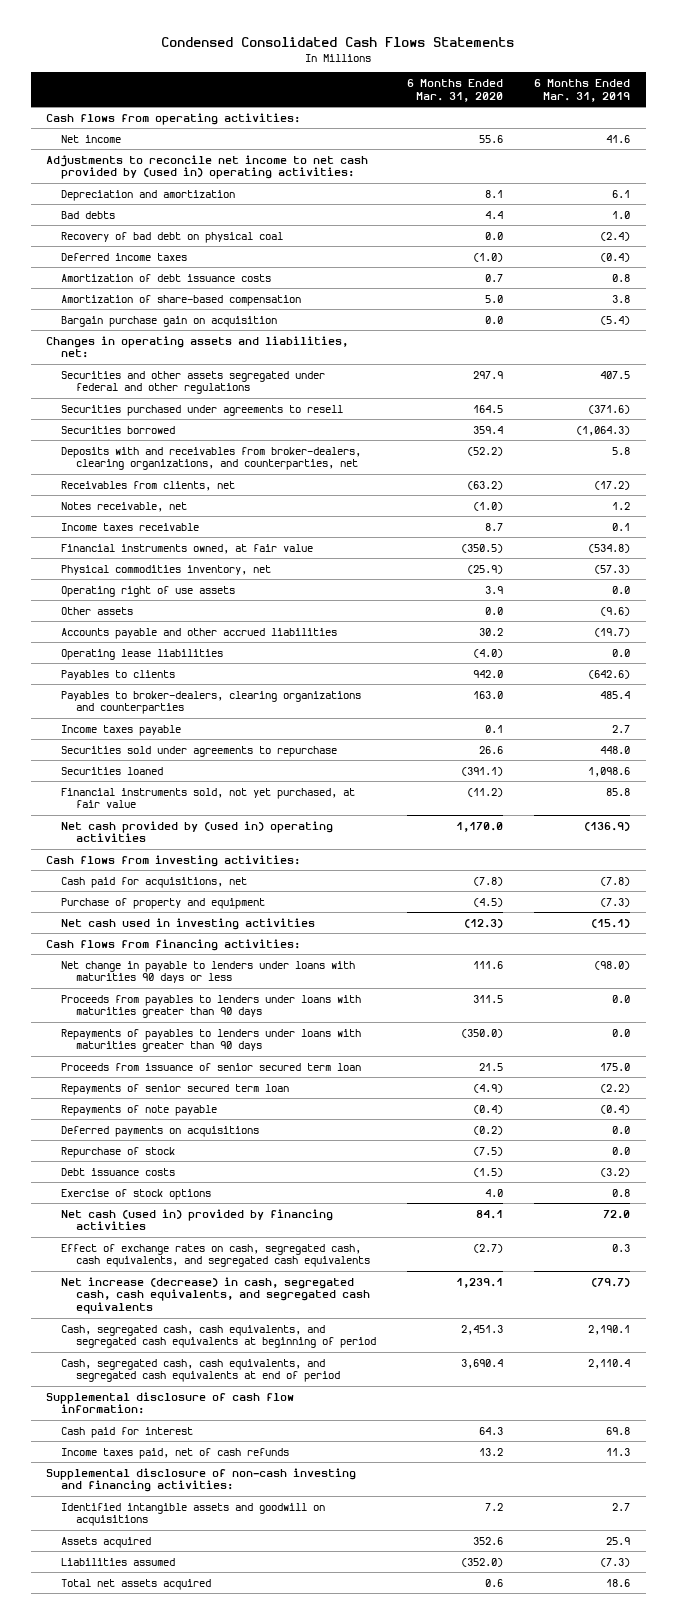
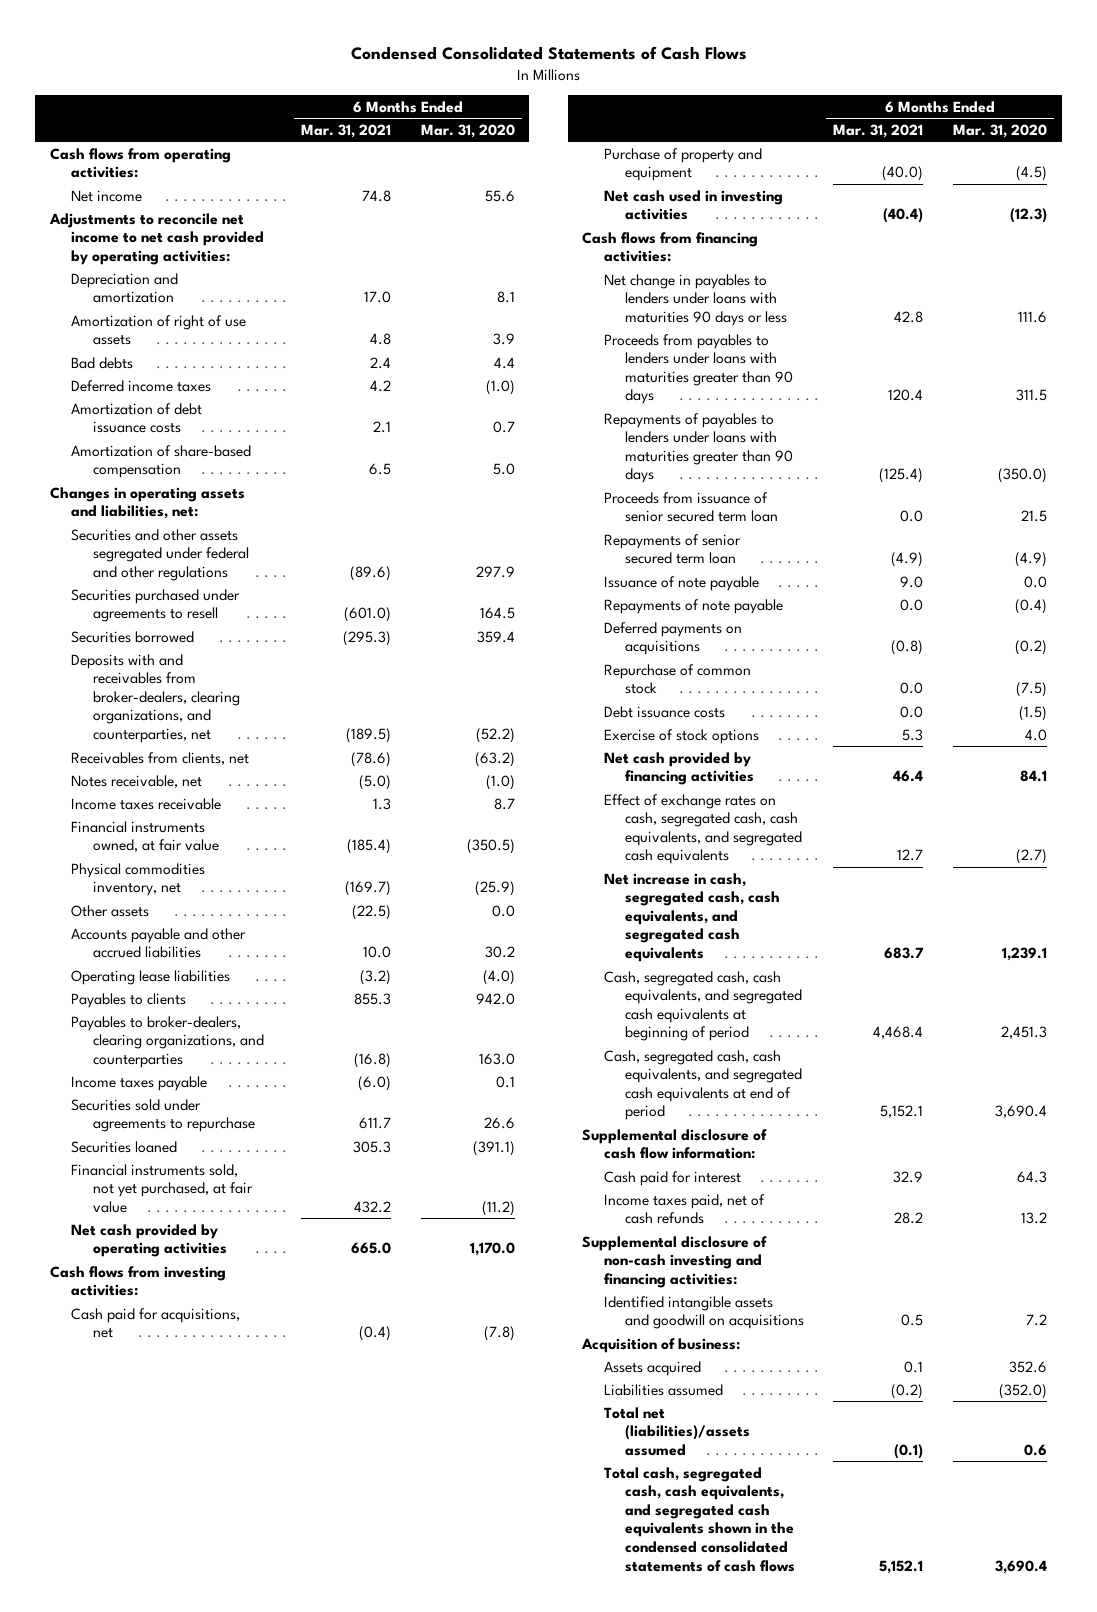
- Condensed Consolidated Cash Flows Statements
+ Condensed Consolidated Statements of Cash Flows
- | 6 Months Ended Mar. 31, 2020 | 6 Months Ended Mar. 31, 2019
+ | 6 Months Ended Mar. 31, 2021 | 6 Months Ended Mar. 31, 2020
- Adjustments to reconcile net income to net cash provided by (used in) operating activities:
+ Adjustments to reconcile net income to net cash provided by operating activities:
+ Amortization of right of use assets | 4.8 | 3.9
- Recovery of bad debt on physical coal | 0.0 | (2.4)
- Bargain purchase gain on acquisition | 0.0 | (5.4)
- Operating right of use assets | 3.9 | 0.0
- Payables to broker-dealers, clearing organizations and counterparties | 163.0 | 485.4
+ Payables to broker-dealers, clearing organizations, and counterparties | (16.8) | 163.0
- Net cash provided by (used in) operating activities | 1,170.0 | (136.9)
+ Net cash provided by operating activities | 665.0 | 1,170.0
- Net change in payable to lenders under loans with maturities 90 days or less | 111.6 | (98.0)
+ Net change in payables to lenders under loans with maturities 90 days or less | 42.8 | 111.6
+ Issuance of note payable | 9.0 | 0.0
- Repurchase of stock | (7.5) | 0.0
+ Repurchase of common stock | 0.0 | (7.5)
- Net cash (used in) provided by financing activities | 84.1 | 72.0
+ Net cash provided by financing activities | 46.4 | 84.1
- Net increase (decrease) in cash, segregated cash, cash equivalents, and segregated cash equivalents | 1,239.1 | (79.7)
+ Net increase in cash, segregated cash, cash equivalents, and segregated cash equivalents | 683.7 | 1,239.1
+ Acquisition of business:
- Total net assets acquired | 0.6 | 18.6
+ Total net (liabilities)/assets assumed | (0.1) | 0.6
+ Total cash, segregated cash, cash equivalents, and segregated cash equivalents shown in the condensed consolidated statements of cash flows | 5,152.1 | 3,690.4

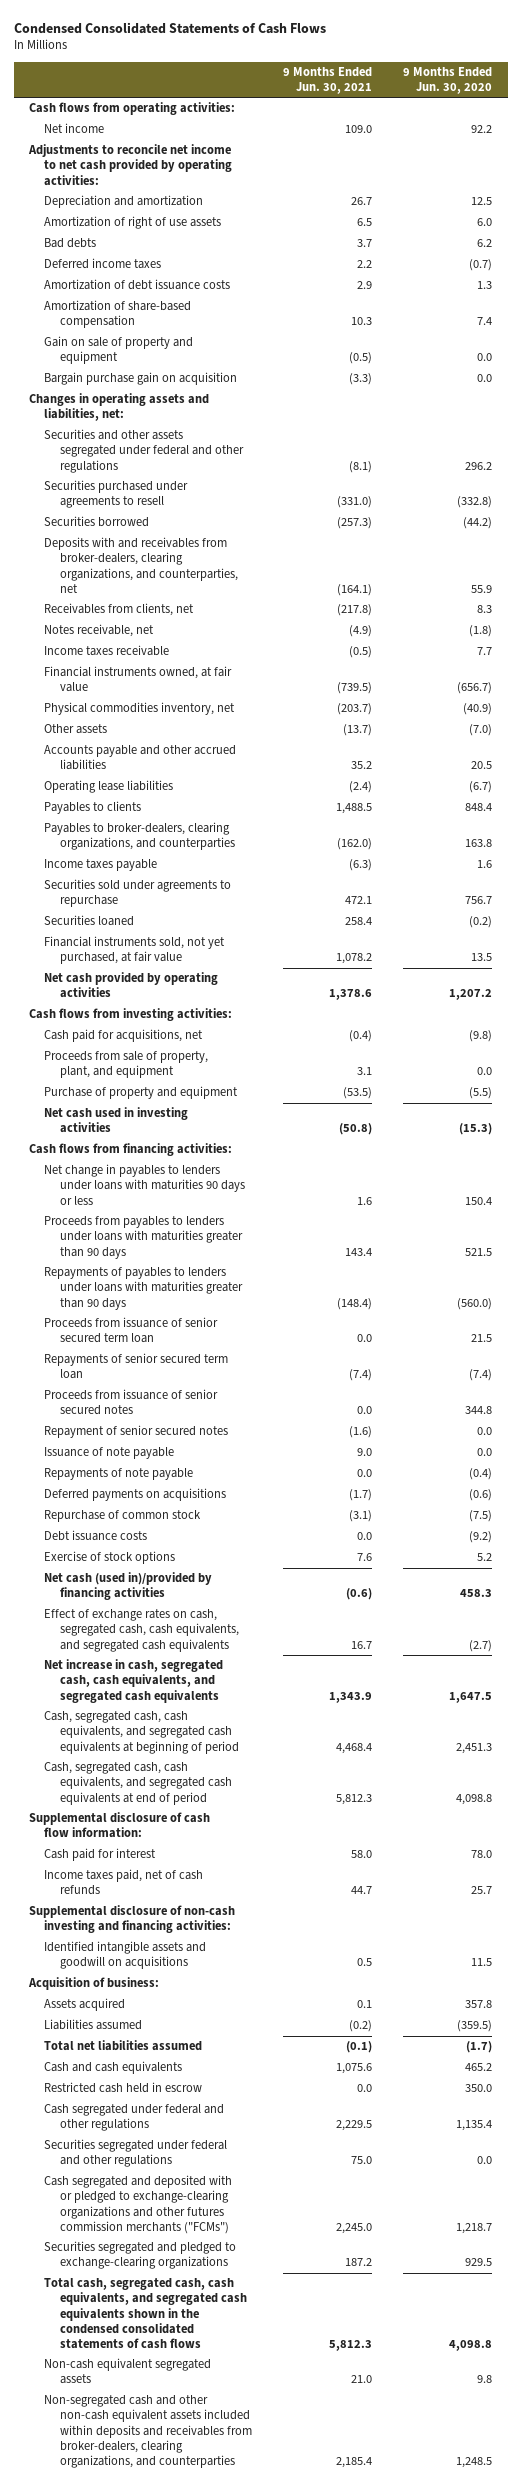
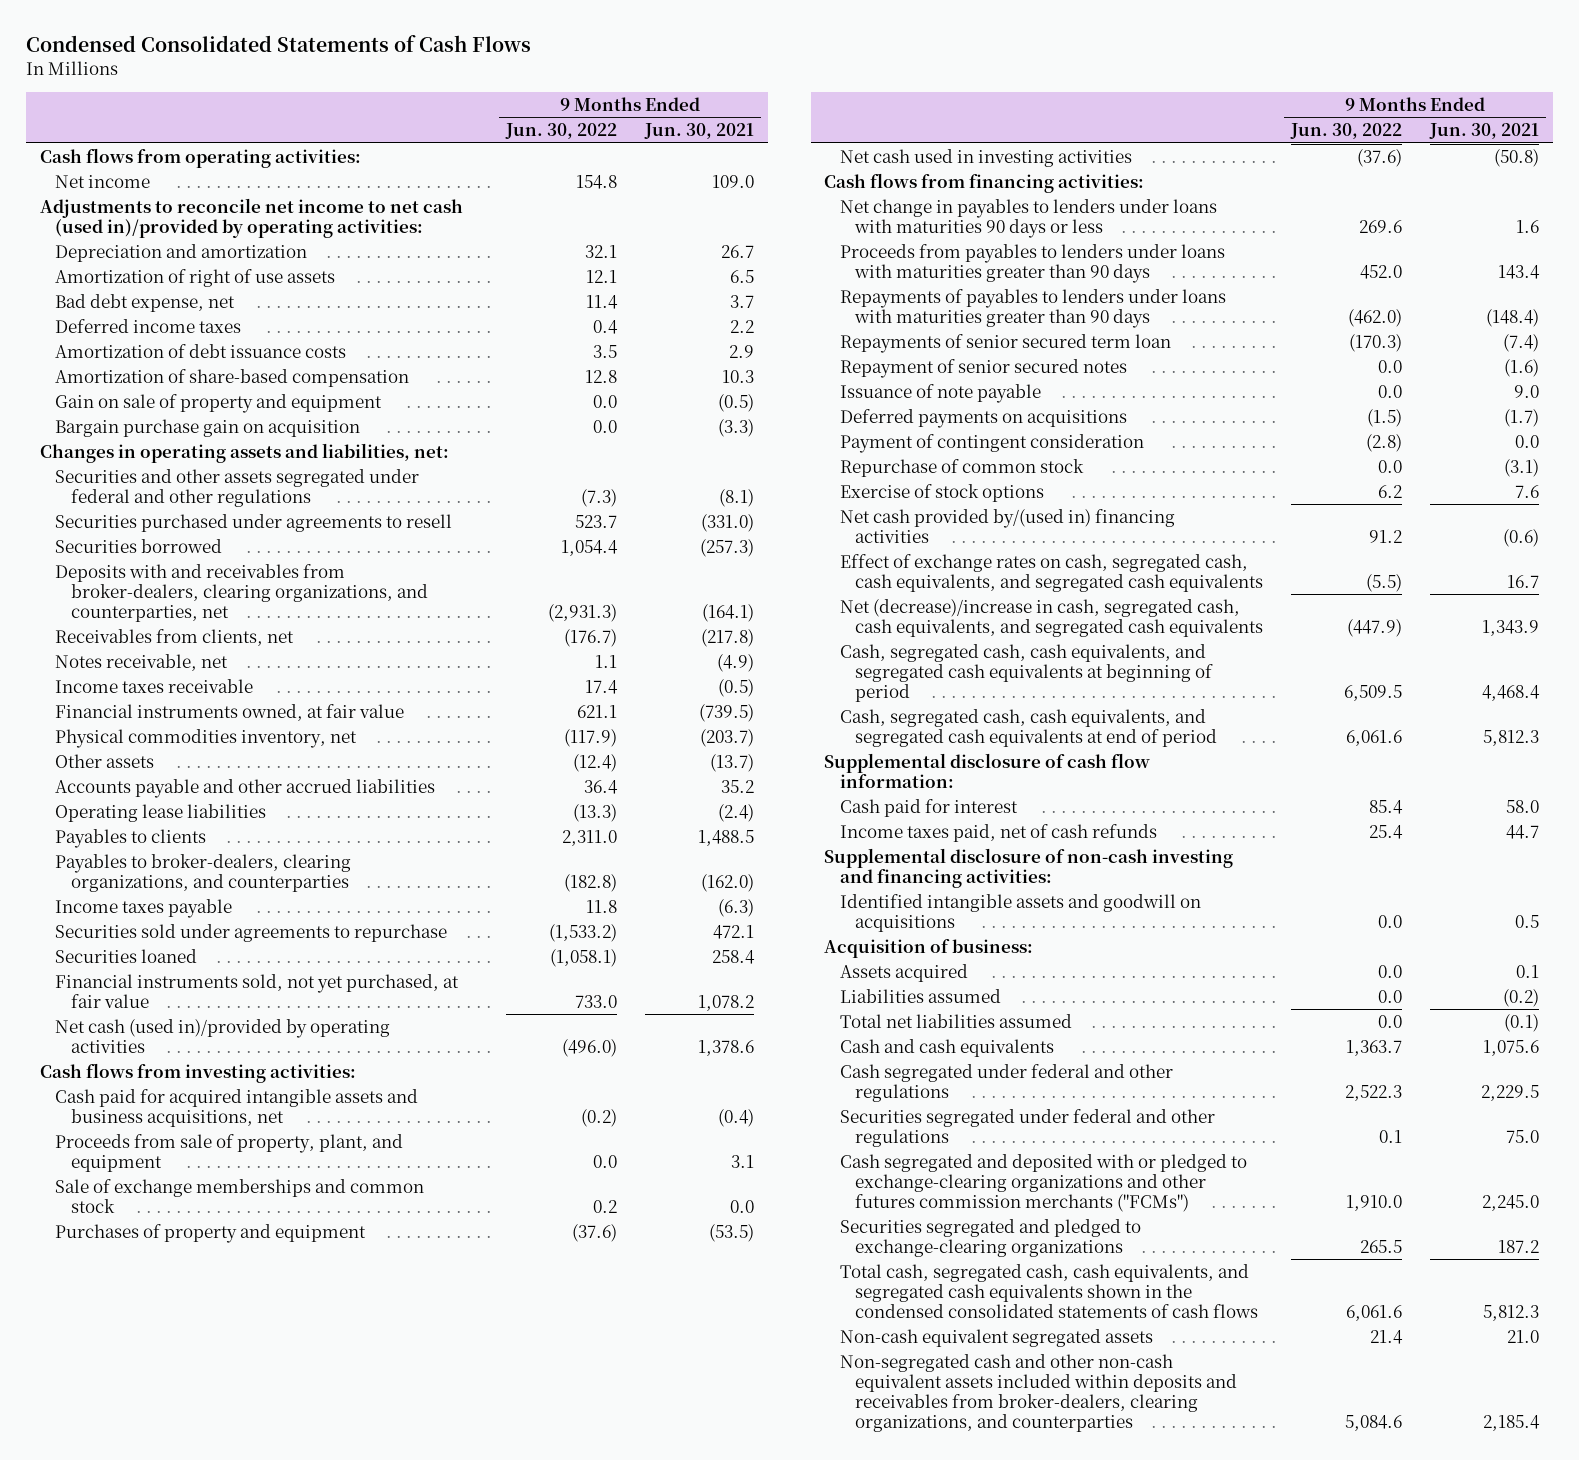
- | 9 Months Ended Jun. 30, 2021 | 9 Months Ended Jun. 30, 2020
+ | 9 Months Ended Jun. 30, 2022 | 9 Months Ended Jun. 30, 2021
- Adjustments to reconcile net income to net cash provided by operating activities:
+ Adjustments to reconcile net income to net cash (used in)/provided by operating activities:
- Bad debts | 3.7 | 6.2
+ Bad debt expense, net | 11.4 | 3.7
- Net cash provided by operating activities | 1,378.6 | 1,207.2
+ Net cash (used in)/provided by operating activities | (496.0) | 1,378.6
- Cash paid for acquisitions, net | (0.4) | (9.8)
+ Cash paid for acquired intangible assets and business acquisitions, net | (0.2) | (0.4)
- Purchase of property and equipment | (53.5) | (5.5)
+ Sale of exchange memberships and common stock | 0.2 | 0.0
+ Purchases of property and equipment | (37.6) | (53.5)
- Proceeds from issuance of senior secured term loan | 0.0 | 21.5
- Proceeds from issuance of senior secured notes | 0.0 | 344.8
- Repayments of note payable | 0.0 | (0.4)
+ Payment of contingent consideration | (2.8) | 0.0
- Debt issuance costs | 0.0 | (9.2)
- Net cash (used in)/provided by financing activities | (0.6) | 458.3
+ Net cash provided by/(used in) financing activities | 91.2 | (0.6)
- Net increase in cash, segregated cash, cash equivalents, and segregated cash equivalents | 1,343.9 | 1,647.5
+ Net (decrease)/increase in cash, segregated cash, cash equivalents, and segregated cash equivalents | (447.9) | 1,343.9
- Restricted cash held in escrow | 0.0 | 350.0

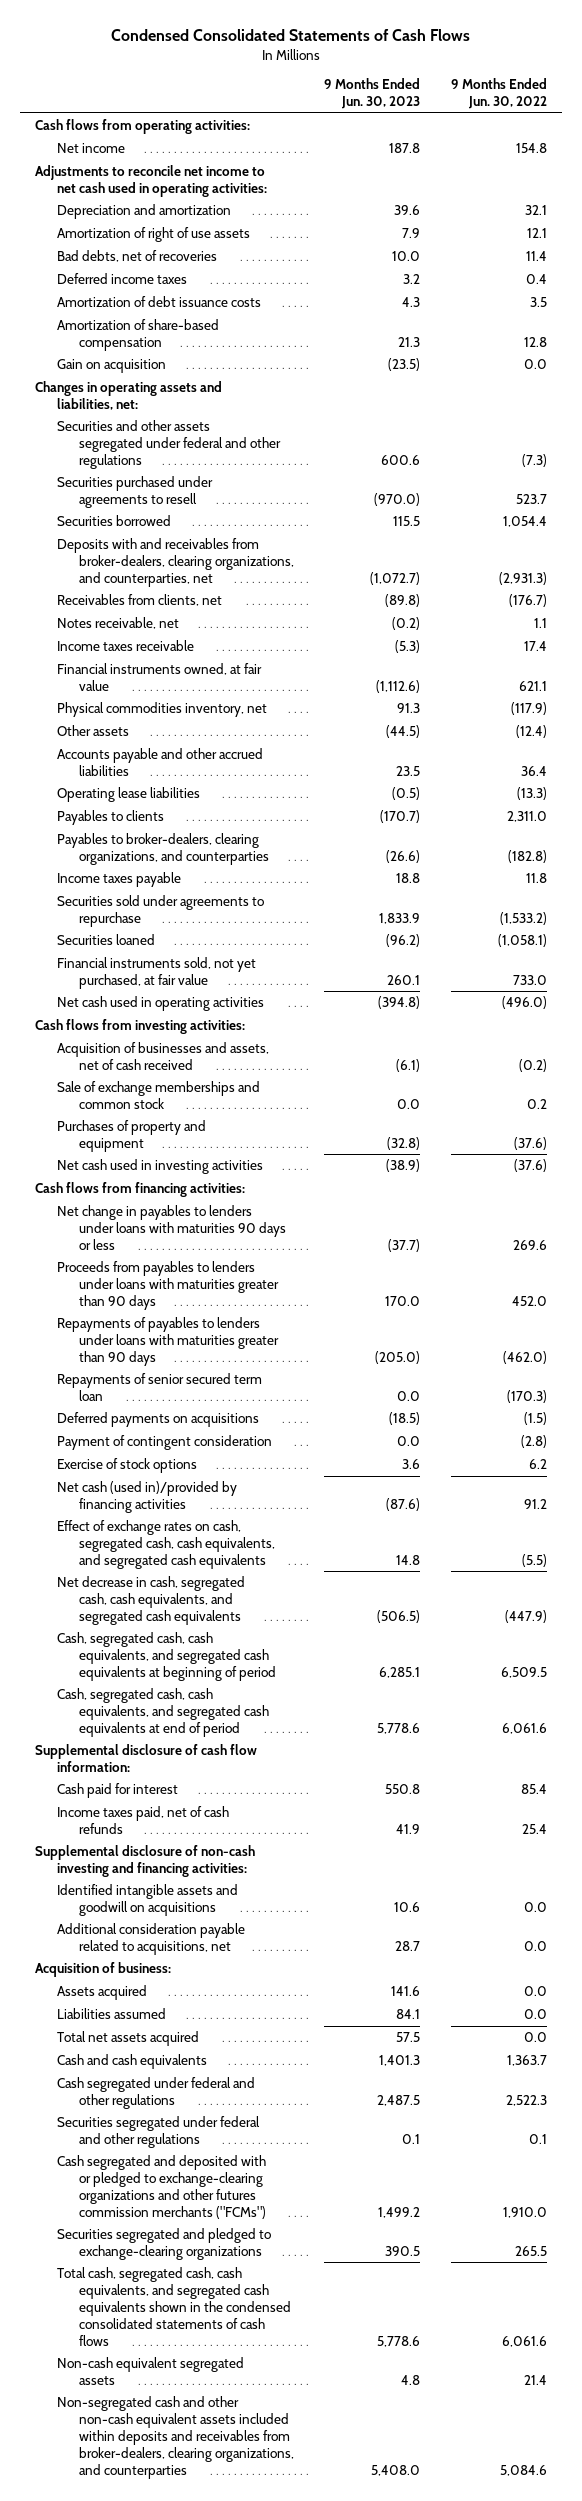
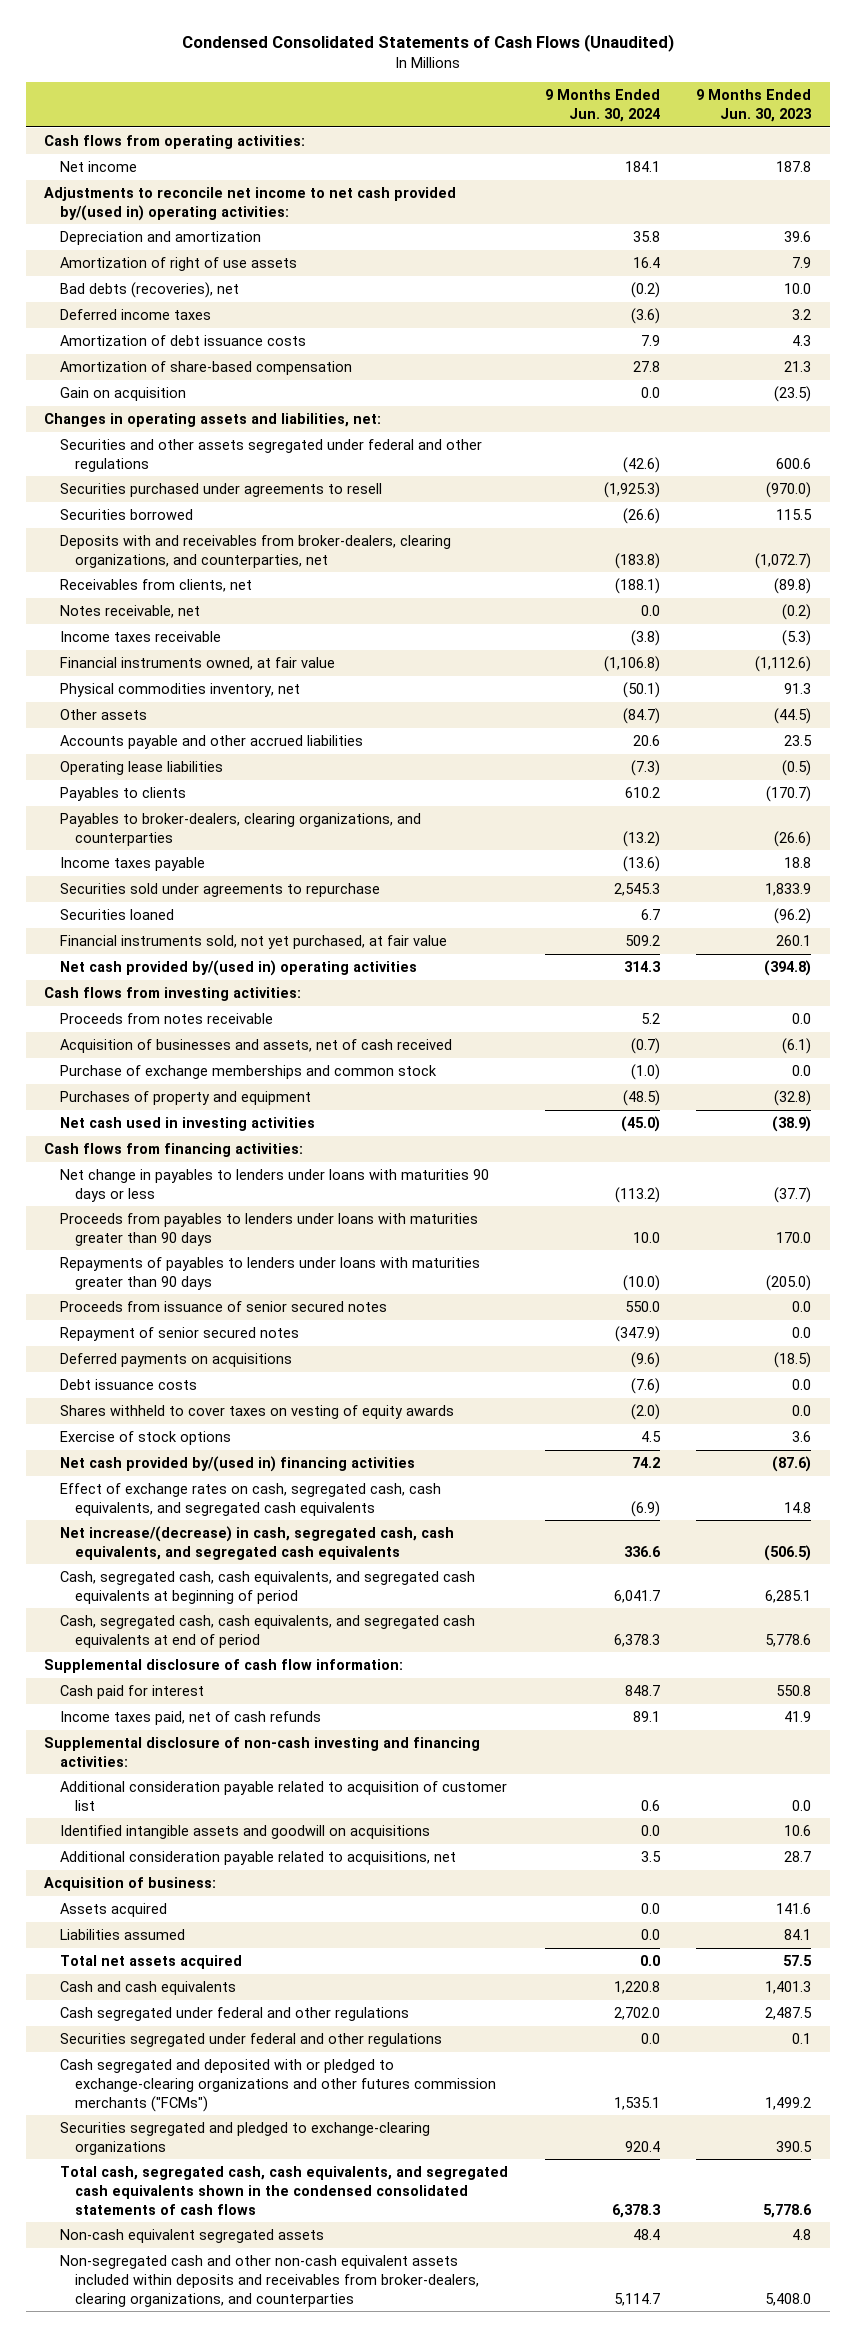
- Condensed Consolidated Statements of Cash Flows
+ Condensed Consolidated Statements of Cash Flows (Unaudited)
- | 9 Months Ended Jun. 30, 2023 | 9 Months Ended Jun. 30, 2022
+ | 9 Months Ended Jun. 30, 2024 | 9 Months Ended Jun. 30, 2023
- Adjustments to reconcile net income to net cash used in operating activities:
+ Adjustments to reconcile net income to net cash provided by/(used in) operating activities:
- Bad debts, net of recoveries | 10.0 | 11.4
+ Bad debts (recoveries), net | (0.2) | 10.0
- Net cash used in operating activities | (394.8) | (496.0)
+ Net cash provided by/(used in) operating activities | 314.3 | (394.8)
+ Proceeds from notes receivable | 5.2 | 0.0
- Sale of exchange memberships and common stock | 0.0 | 0.2
+ Purchase of exchange memberships and common stock | (1.0) | 0.0
- Repayments of senior secured term loan | 0.0 | (170.3)
+ Proceeds from issuance of senior secured notes | 550.0 | 0.0
+ Repayment of senior secured notes | (347.9) | 0.0
- Payment of contingent consideration | 0.0 | (2.8)
+ Debt issuance costs | (7.6) | 0.0
+ Shares withheld to cover taxes on vesting of equity awards | (2.0) | 0.0
- Net cash (used in)/provided by financing activities | (87.6) | 91.2
+ Net cash provided by/(used in) financing activities | 74.2 | (87.6)
- Net decrease in cash, segregated cash, cash equivalents, and segregated cash equivalents | (506.5) | (447.9)
+ Net increase/(decrease) in cash, segregated cash, cash equivalents, and segregated cash equivalents | 336.6 | (506.5)
+ Additional consideration payable related to acquisition of customer list | 0.6 | 0.0

